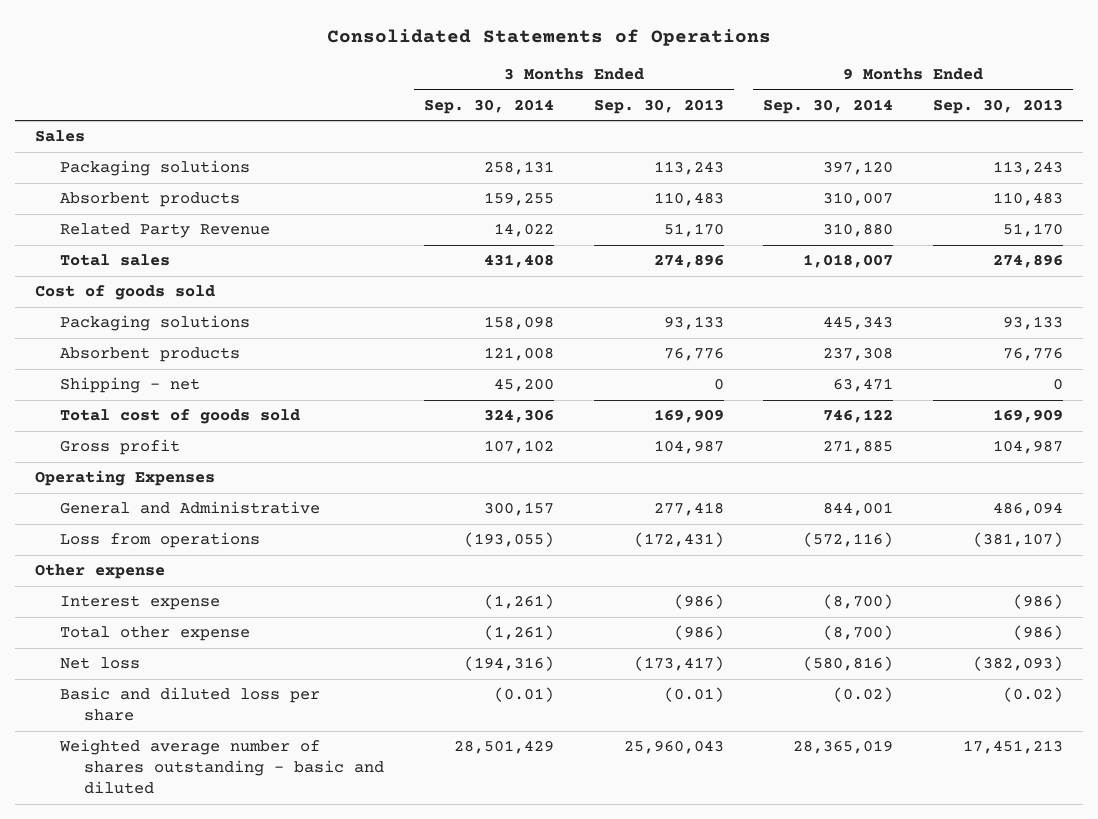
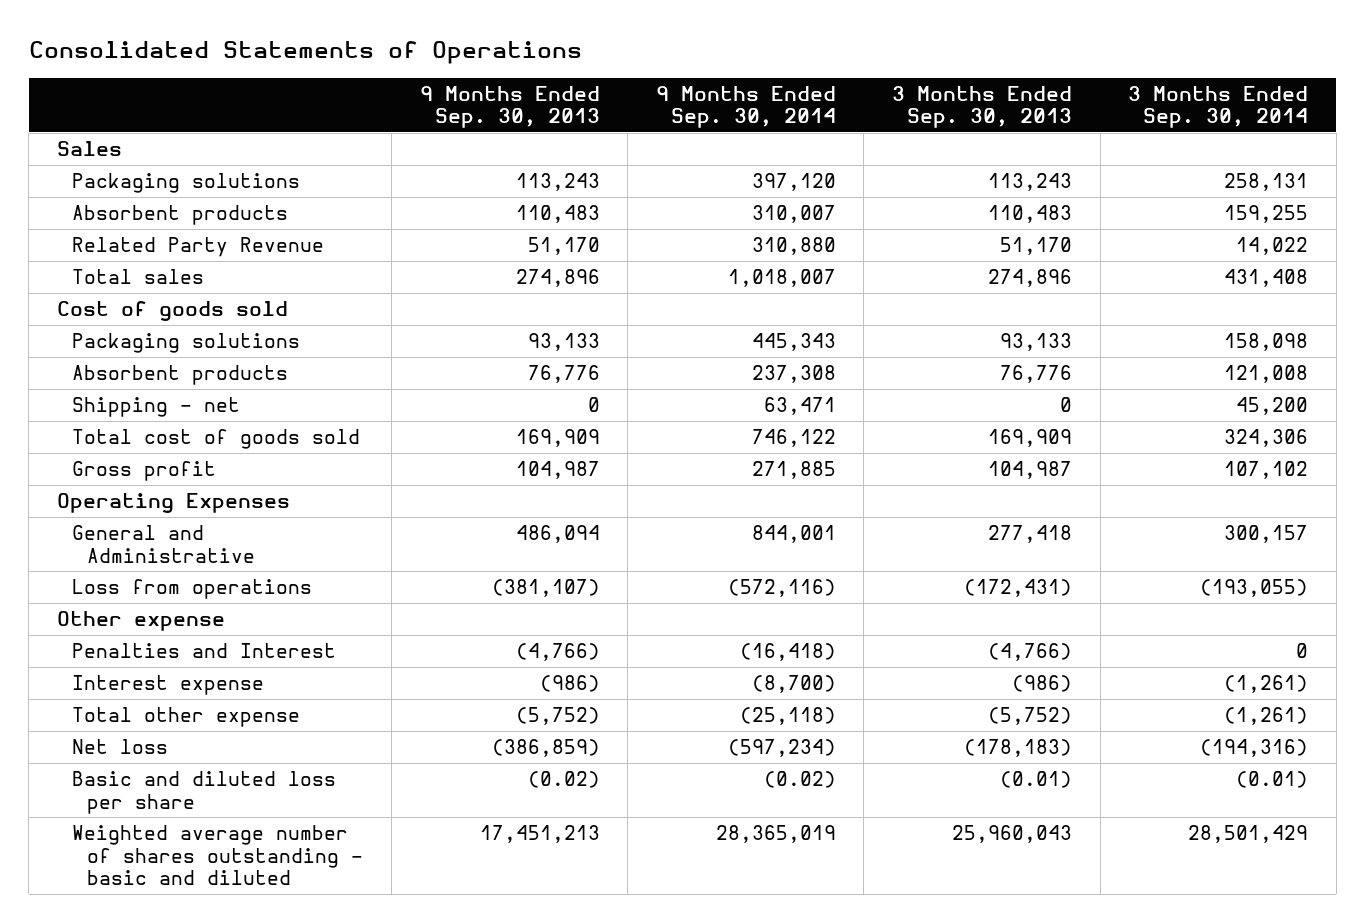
- | 3 Months Ended Sep. 30, 2014 | 3 Months Ended Sep. 30, 2013 | 9 Months Ended Sep. 30, 2014 | 9 Months Ended Sep. 30, 2013
+ | 9 Months Ended Sep. 30, 2013 | 9 Months Ended Sep. 30, 2014 | 3 Months Ended Sep. 30, 2013 | 3 Months Ended Sep. 30, 2014
+ Penalties and Interest | (4,766) | (16,418) | (4,766) | 0
- Total other expense | (1,261) | (986) | (8,700) | (986)
- Net loss | (194,316) | (173,417) | (580,816) | (382,093)
+ Total other expense | (5,752) | (25,118) | (5,752) | (1,261)
+ Net loss | (386,859) | (597,234) | (178,183) | (194,316)

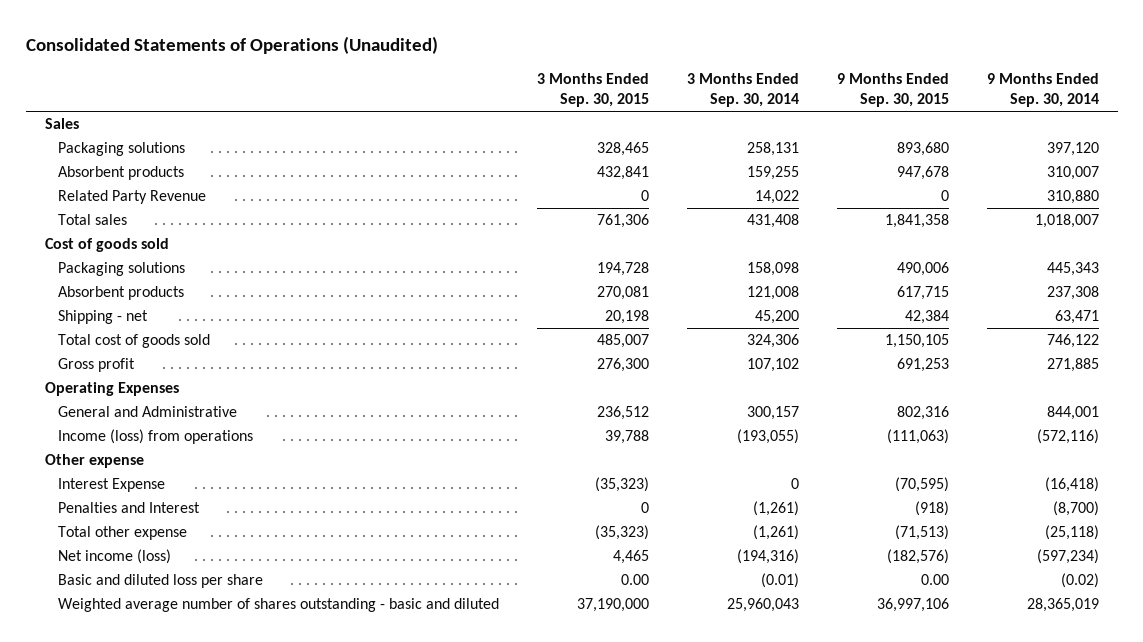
- Consolidated Statements of Operations
+ Consolidated Statements of Operations (Unaudited)
- | 9 Months Ended Sep. 30, 2013 | 9 Months Ended Sep. 30, 2014 | 3 Months Ended Sep. 30, 2013 | 3 Months Ended Sep. 30, 2014
+ | 3 Months Ended Sep. 30, 2015 | 3 Months Ended Sep. 30, 2014 | 9 Months Ended Sep. 30, 2015 | 9 Months Ended Sep. 30, 2014
- Loss from operations | (381,107) | (572,116) | (172,431) | (193,055)
+ Income (loss) from operations | 39,788 | (193,055) | (111,063) | (572,116)
- Penalties and Interest | (4,766) | (16,418) | (4,766) | 0
- Interest expense | (986) | (8,700) | (986) | (1,261)
+ Interest Expense | (35,323) | 0 | (70,595) | (16,418)
+ Penalties and Interest | 0 | (1,261) | (918) | (8,700)
- Net loss | (386,859) | (597,234) | (178,183) | (194,316)
+ Net income (loss) | 4,465 | (194,316) | (182,576) | (597,234)
- Weighted average number of shares outstanding - basic and diluted | 17,451,213 | 28,365,019 | 25,960,043 | 28,501,429
+ Weighted average number of shares outstanding - basic and diluted | 37,190,000 | 25,960,043 | 36,997,106 | 28,365,019

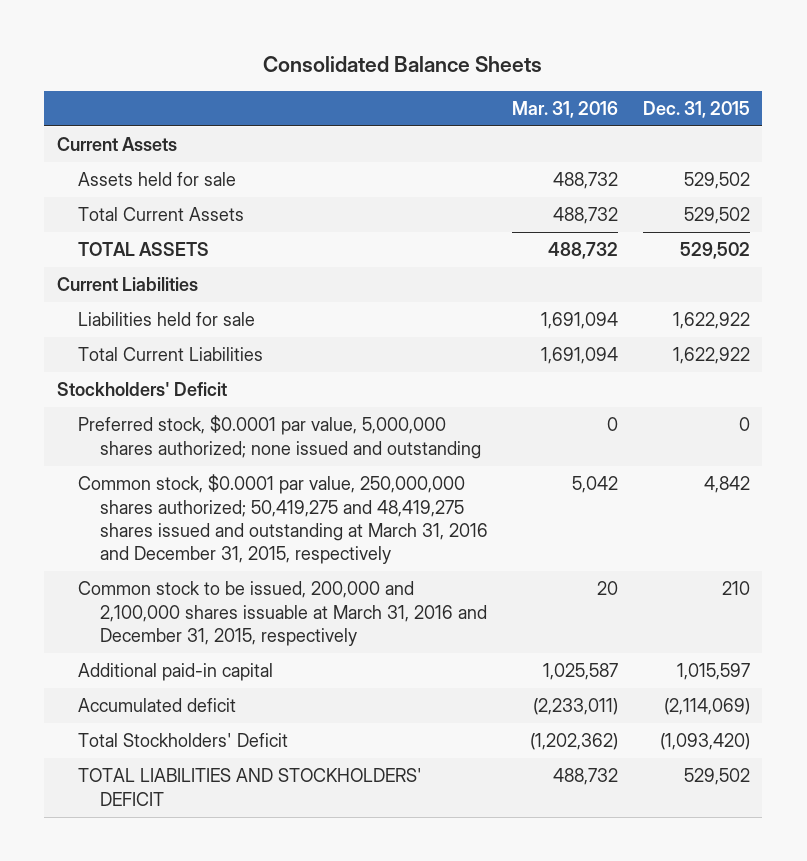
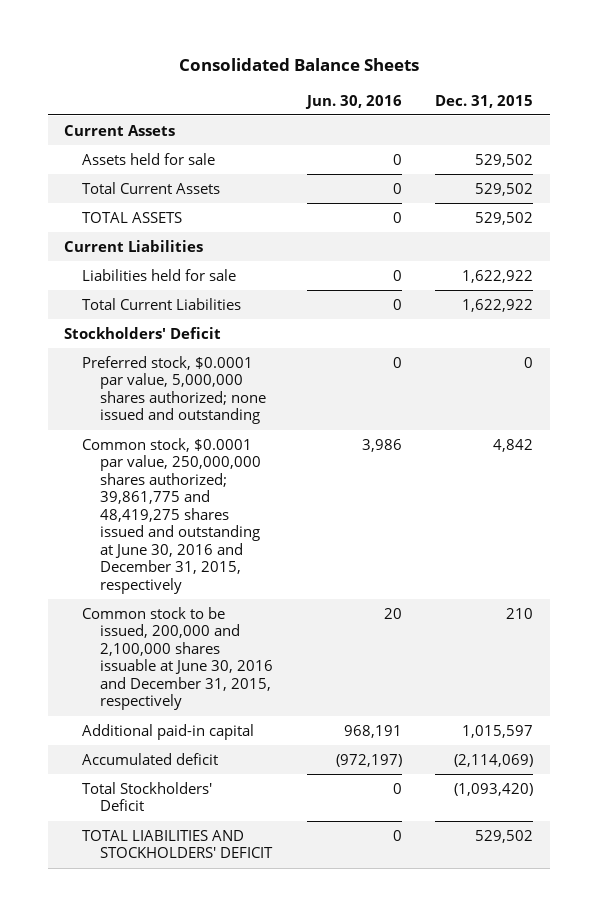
- | Mar. 31, 2016 | Dec. 31, 2015
+ | Jun. 30, 2016 | Dec. 31, 2015
- Common stock, $0.0001 par value, 250,000,000 shares authorized; 50,419,275 and 48,419,275 shares issued and outstanding at March 31, 2016 and December 31, 2015, respectively | 5,042 | 4,842
- Common stock to be issued, 200,000 and 2,100,000 shares issuable at March 31, 2016 and December 31, 2015, respectively | 20 | 210
+ Common stock, $0.0001 par value, 250,000,000 shares authorized; 39,861,775 and 48,419,275 shares issued and outstanding at June 30, 2016 and December 31, 2015, respectively | 3,986 | 4,842
+ Common stock to be issued, 200,000 and 2,100,000 shares issuable at June 30, 2016 and December 31, 2015, respectively | 20 | 210

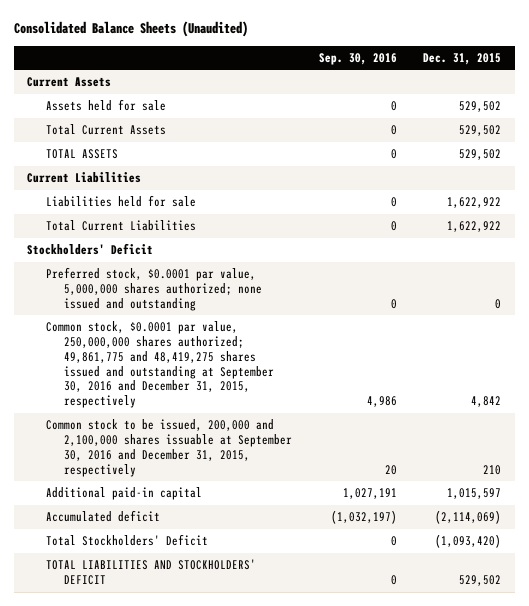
- Consolidated Balance Sheets
+ Consolidated Balance Sheets (Unaudited)
- | Jun. 30, 2016 | Dec. 31, 2015
+ | Sep. 30, 2016 | Dec. 31, 2015
- Common stock, $0.0001 par value, 250,000,000 shares authorized; 39,861,775 and 48,419,275 shares issued and outstanding at June 30, 2016 and December 31, 2015, respectively | 3,986 | 4,842
- Common stock to be issued, 200,000 and 2,100,000 shares issuable at June 30, 2016 and December 31, 2015, respectively | 20 | 210
+ Common stock, $0.0001 par value, 250,000,000 shares authorized; 49,861,775 and 48,419,275 shares issued and outstanding at September 30, 2016 and December 31, 2015, respectively | 4,986 | 4,842
+ Common stock to be issued, 200,000 and 2,100,000 shares issuable at September 30, 2016 and December 31, 2015, respectively | 20 | 210

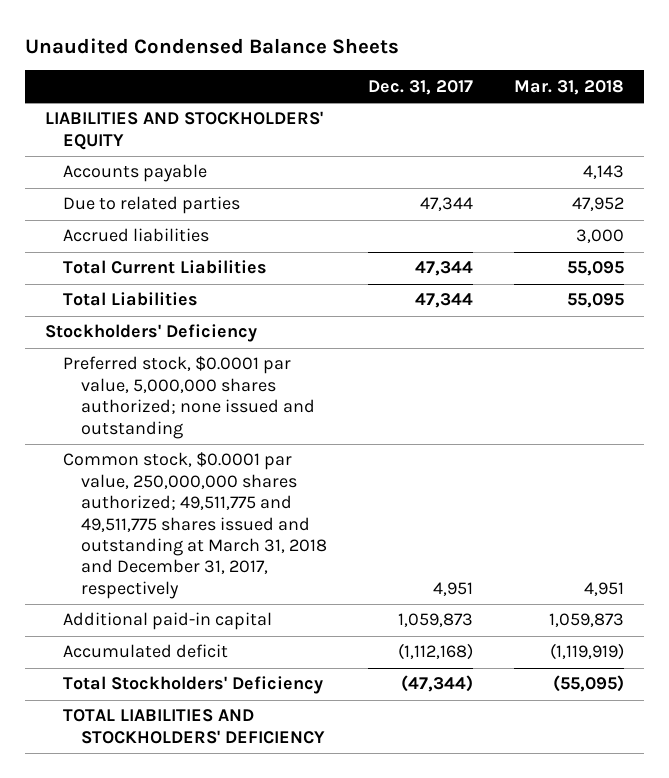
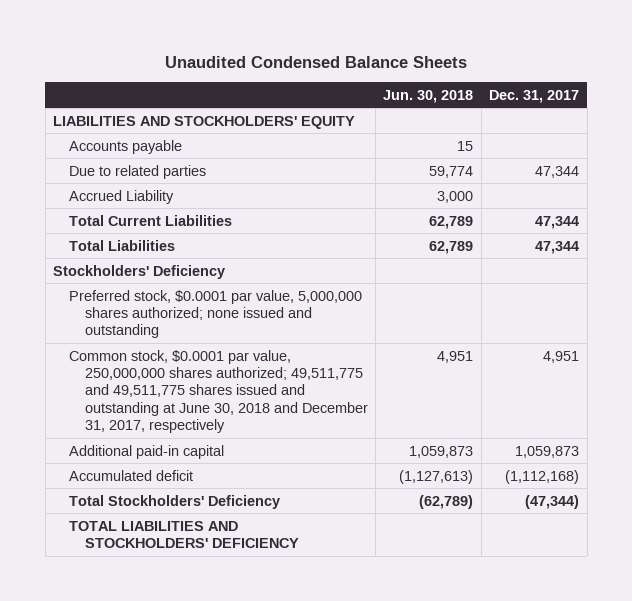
- | Dec. 31, 2017 | Mar. 31, 2018
+ | Jun. 30, 2018 | Dec. 31, 2017
- Accrued liabilities | | 3,000
+ Accrued Liability | 3,000 |
- Common stock, $0.0001 par value, 250,000,000 shares authorized; 49,511,775 and 49,511,775 shares issued and outstanding at March 31, 2018 and December 31, 2017, respectively | 4,951 | 4,951
+ Common stock, $0.0001 par value, 250,000,000 shares authorized; 49,511,775 and 49,511,775 shares issued and outstanding at June 30, 2018 and December 31, 2017, respectively | 4,951 | 4,951

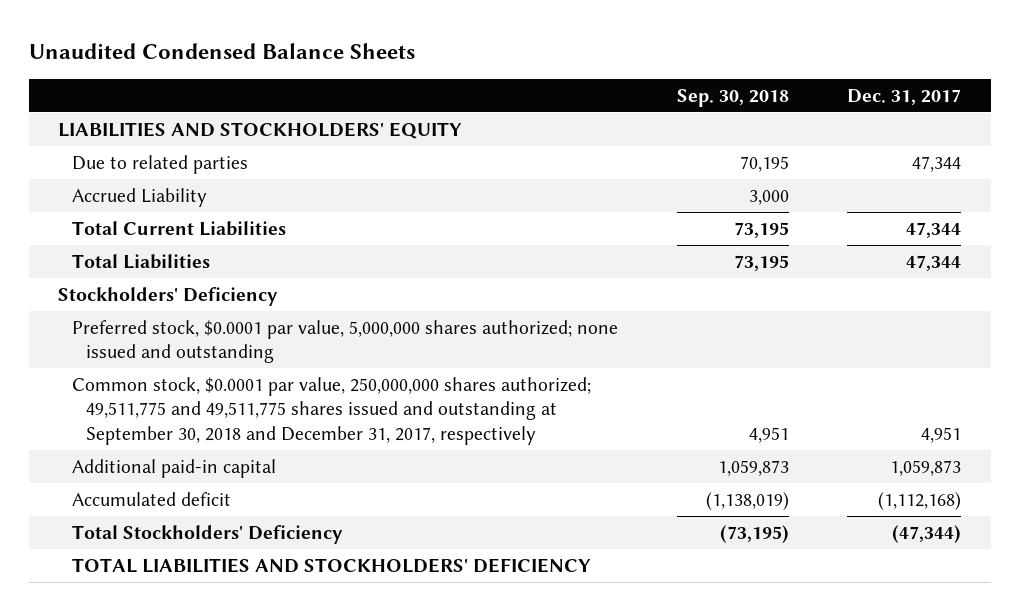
- | Jun. 30, 2018 | Dec. 31, 2017
+ | Sep. 30, 2018 | Dec. 31, 2017
- Accounts payable | 15 |
- Common stock, $0.0001 par value, 250,000,000 shares authorized; 49,511,775 and 49,511,775 shares issued and outstanding at June 30, 2018 and December 31, 2017, respectively | 4,951 | 4,951
+ Common stock, $0.0001 par value, 250,000,000 shares authorized; 49,511,775 and 49,511,775 shares issued and outstanding at September 30, 2018 and December 31, 2017, respectively | 4,951 | 4,951

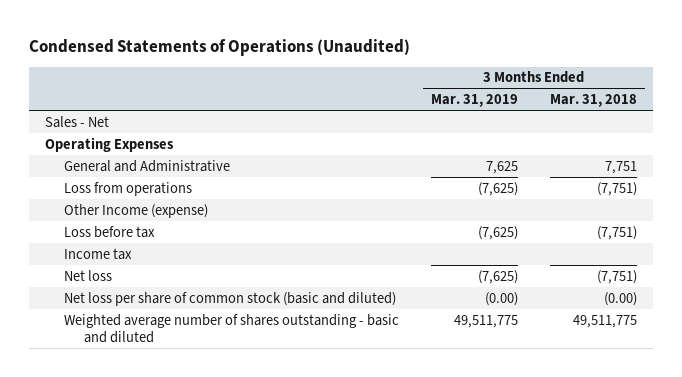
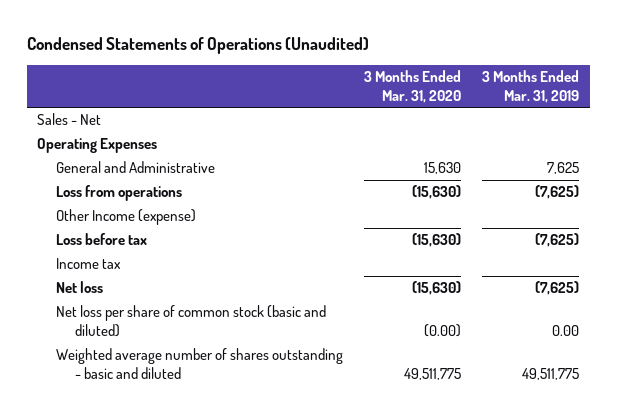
- | 3 Months Ended Mar. 31, 2019 | 3 Months Ended Mar. 31, 2018
+ | 3 Months Ended Mar. 31, 2020 | 3 Months Ended Mar. 31, 2019
- Net loss per share of common stock (basic and diluted) | (0.00) | (0.00)
+ Net loss per share of common stock (basic and diluted) | (0.00) | 0.00

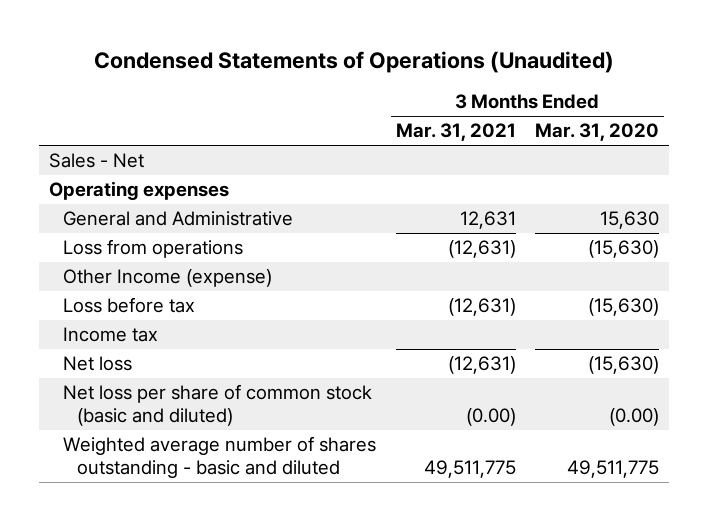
- | 3 Months Ended Mar. 31, 2020 | 3 Months Ended Mar. 31, 2019
+ | 3 Months Ended Mar. 31, 2021 | 3 Months Ended Mar. 31, 2020
- Operating Expenses
+ Operating expenses

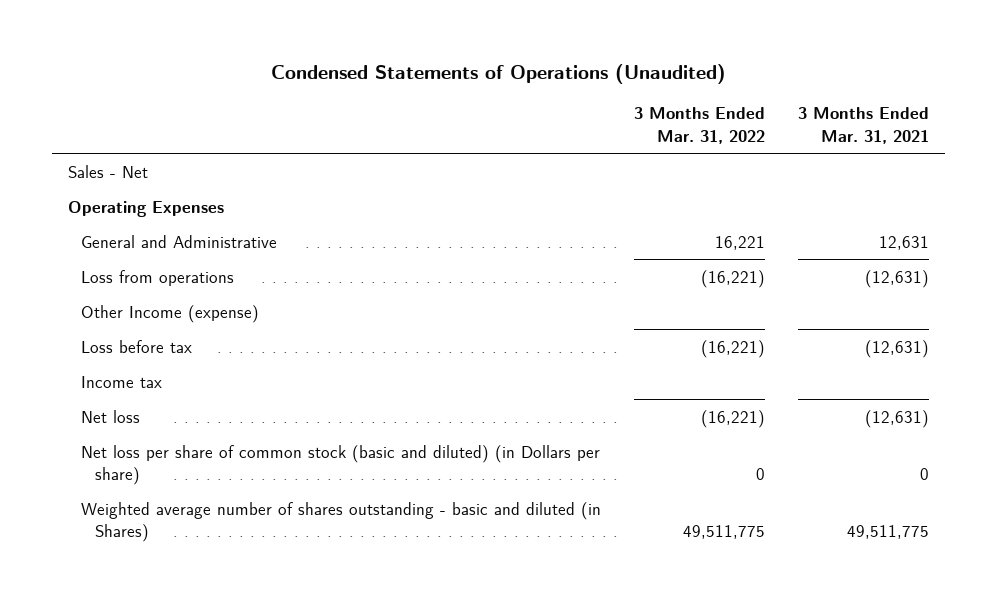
- | 3 Months Ended Mar. 31, 2021 | 3 Months Ended Mar. 31, 2020
+ | 3 Months Ended Mar. 31, 2022 | 3 Months Ended Mar. 31, 2021
- Operating expenses
+ Operating Expenses
- Net loss per share of common stock (basic and diluted) | (0.00) | (0.00)
- Weighted average number of shares outstanding - basic and diluted | 49,511,775 | 49,511,775
+ Net loss per share of common stock (basic and diluted) (in Dollars per share) | 0 | 0
+ Weighted average number of shares outstanding - basic and diluted (in Shares) | 49,511,775 | 49,511,775

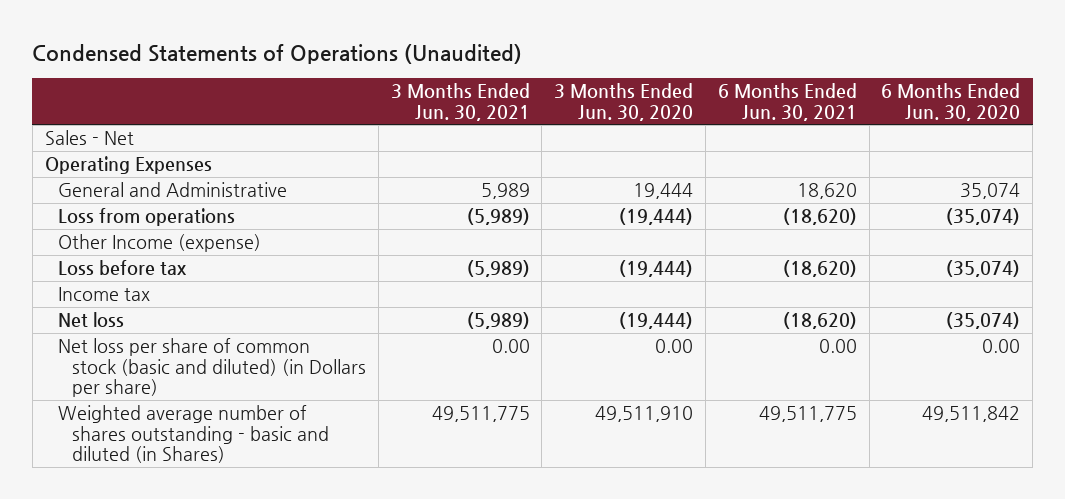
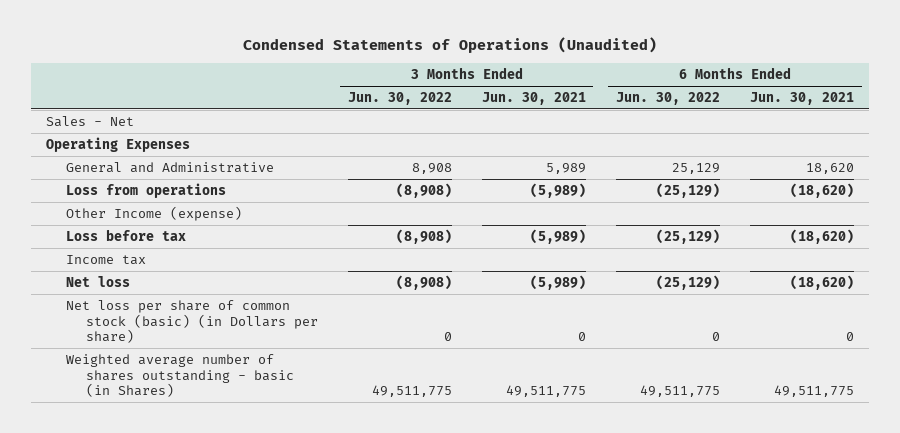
- | 3 Months Ended Jun. 30, 2021 | 3 Months Ended Jun. 30, 2020 | 6 Months Ended Jun. 30, 2021 | 6 Months Ended Jun. 30, 2020
+ | 3 Months Ended Jun. 30, 2022 | 3 Months Ended Jun. 30, 2021 | 6 Months Ended Jun. 30, 2022 | 6 Months Ended Jun. 30, 2021
- Net loss per share of common stock (basic and diluted) (in Dollars per share) | 0.00 | 0.00 | 0.00 | 0.00
- Weighted average number of shares outstanding - basic and diluted (in Shares) | 49,511,775 | 49,511,910 | 49,511,775 | 49,511,842
+ Net loss per share of common stock (basic) (in Dollars per share) | 0 | 0 | 0 | 0
+ Weighted average number of shares outstanding - basic (in Shares) | 49,511,775 | 49,511,775 | 49,511,775 | 49,511,775

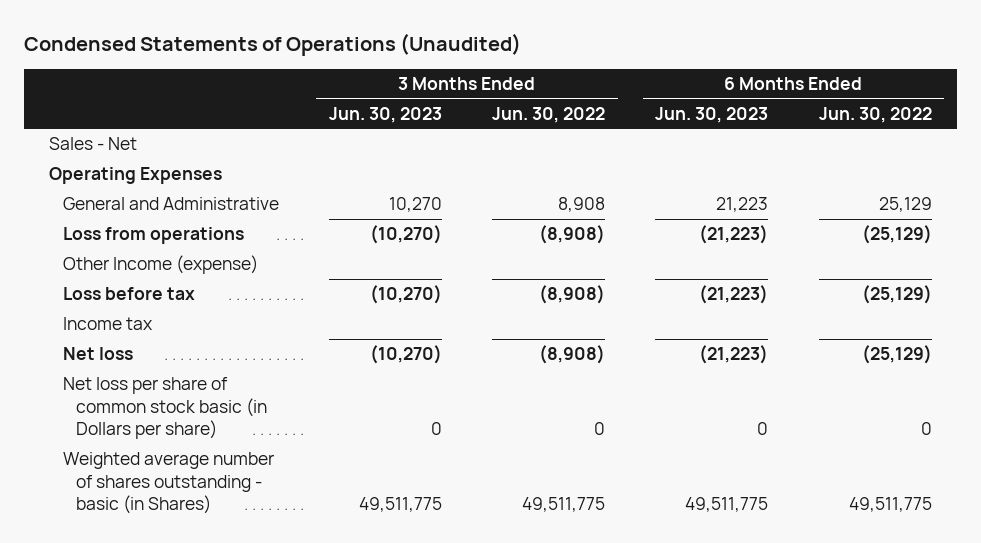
- | 3 Months Ended Jun. 30, 2022 | 3 Months Ended Jun. 30, 2021 | 6 Months Ended Jun. 30, 2022 | 6 Months Ended Jun. 30, 2021
+ | 3 Months Ended Jun. 30, 2023 | 3 Months Ended Jun. 30, 2022 | 6 Months Ended Jun. 30, 2023 | 6 Months Ended Jun. 30, 2022
- Net loss per share of common stock (basic) (in Dollars per share) | 0 | 0 | 0 | 0
+ Net loss per share of common stock basic (in Dollars per share) | 0 | 0 | 0 | 0

